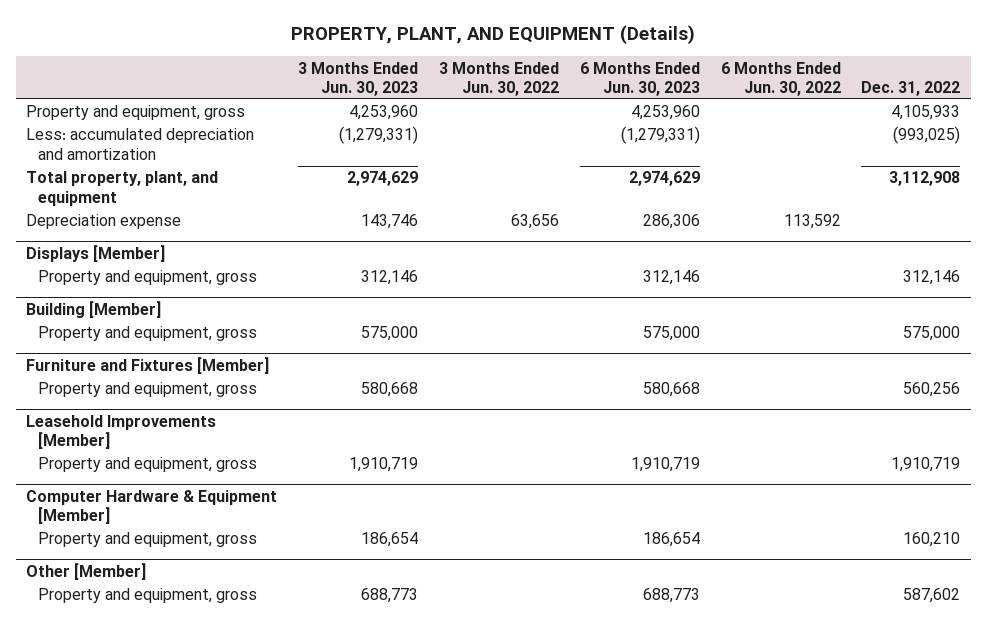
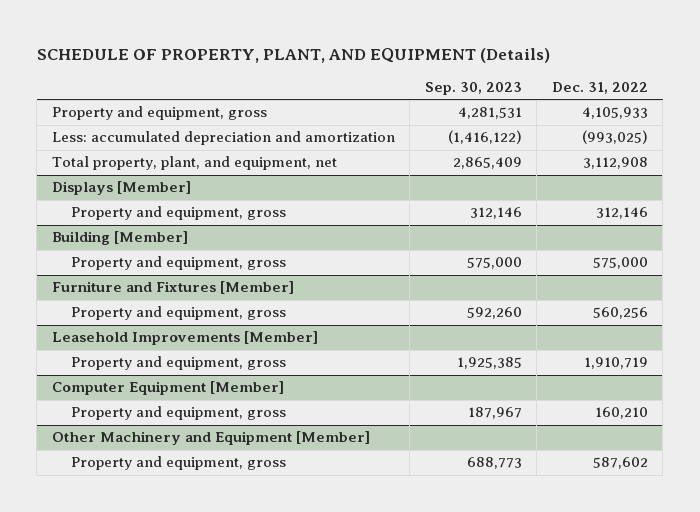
- PROPERTY, PLANT, AND EQUIPMENT (Details)
+ SCHEDULE OF PROPERTY, PLANT, AND EQUIPMENT (Details)
- | 3 Months Ended Jun. 30, 2023 | 3 Months Ended Jun. 30, 2022 | 6 Months Ended Jun. 30, 2023 | 6 Months Ended Jun. 30, 2022 | Dec. 31, 2022
+ | Sep. 30, 2023 | Dec. 31, 2022
- Total property, plant, and equipment | 2,974,629 | | 2,974,629 | | 3,112,908
- Depreciation expense | 143,746 | 63,656 | 286,306 | 113,592 |
+ Total property, plant, and equipment, net | 2,865,409 | 3,112,908
- Computer Hardware & Equipment [Member]
+ Computer Equipment [Member]
- Other [Member]
+ Other Machinery and Equipment [Member]

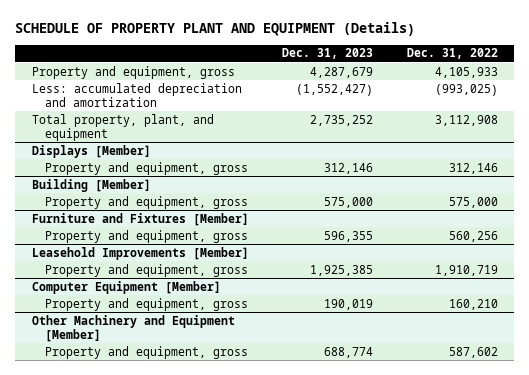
- SCHEDULE OF PROPERTY, PLANT, AND EQUIPMENT (Details)
+ SCHEDULE OF PROPERTY PLANT AND EQUIPMENT (Details)
- | Sep. 30, 2023 | Dec. 31, 2022
+ | Dec. 31, 2023 | Dec. 31, 2022
- Total property, plant, and equipment, net | 2,865,409 | 3,112,908
+ Total property, plant, and equipment | 2,735,252 | 3,112,908

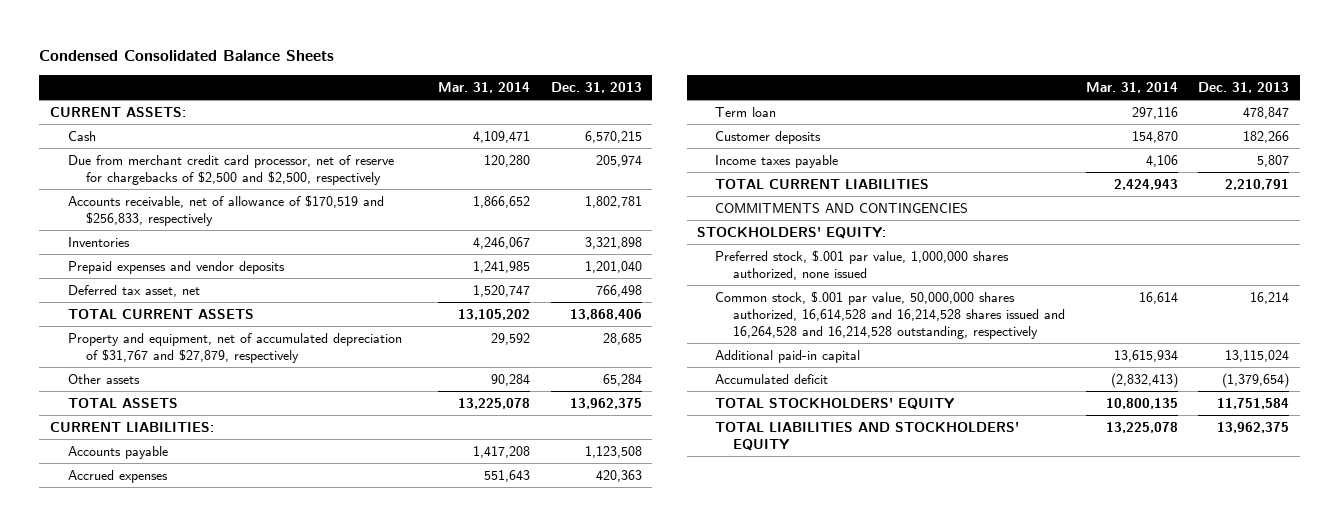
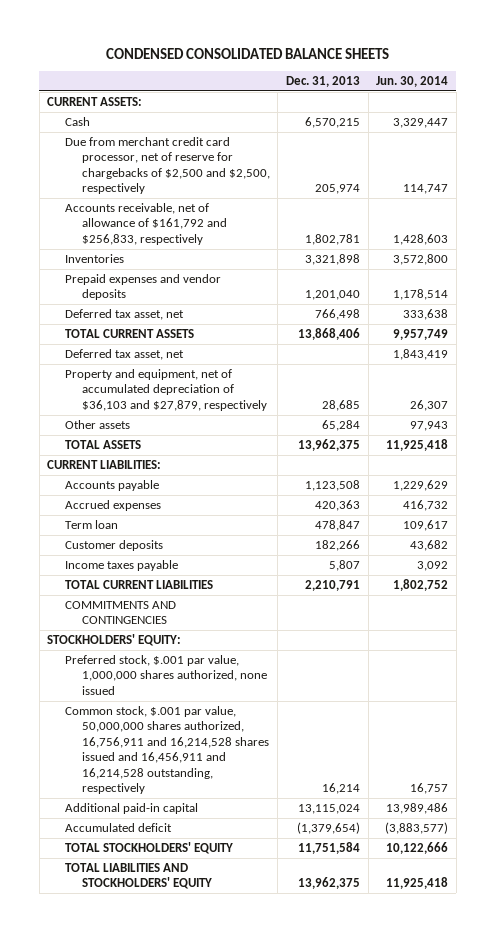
- Condensed Consolidated Balance Sheets
+ CONDENSED CONSOLIDATED BALANCE SHEETS
- | Mar. 31, 2014 | Dec. 31, 2013
+ | Dec. 31, 2013 | Jun. 30, 2014
- Accounts receivable, net of allowance of $170,519 and $256,833, respectively | 1,866,652 | 1,802,781
+ Accounts receivable, net of allowance of $161,792 and $256,833, respectively | 1,802,781 | 1,428,603
- Property and equipment, net of accumulated depreciation of $31,767 and $27,879, respectively | 29,592 | 28,685
+ Deferred tax asset, net | | 1,843,419
+ Property and equipment, net of accumulated depreciation of $36,103 and $27,879, respectively | 28,685 | 26,307
- Common stock, $.001 par value, 50,000,000 shares authorized, 16,614,528 and 16,214,528 shares issued and 16,264,528 and 16,214,528 outstanding, respectively | 16,614 | 16,214
+ Common stock, $.001 par value, 50,000,000 shares authorized, 16,756,911 and 16,214,528 shares issued and 16,456,911 and 16,214,528 outstanding, respectively | 16,214 | 16,757

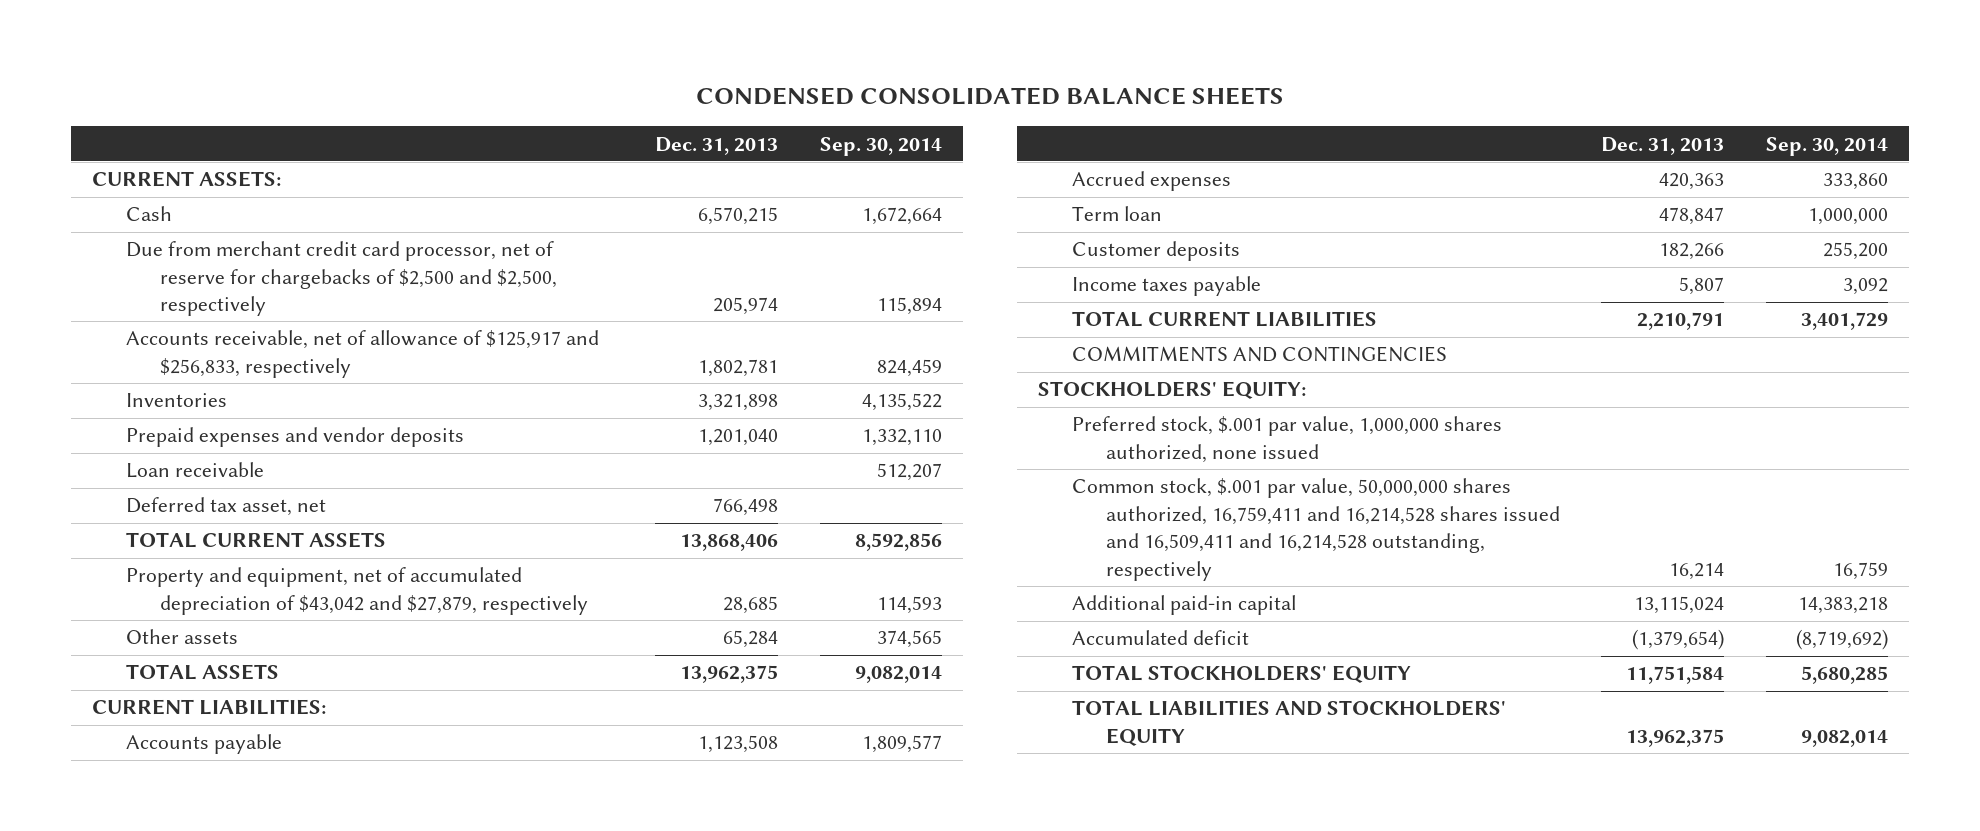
- | Dec. 31, 2013 | Jun. 30, 2014
+ | Dec. 31, 2013 | Sep. 30, 2014
- Accounts receivable, net of allowance of $161,792 and $256,833, respectively | 1,802,781 | 1,428,603
+ Accounts receivable, net of allowance of $125,917 and $256,833, respectively | 1,802,781 | 824,459
+ Loan receivable | | 512,207
- Deferred tax asset, net | | 1,843,419
- Property and equipment, net of accumulated depreciation of $36,103 and $27,879, respectively | 28,685 | 26,307
+ Property and equipment, net of accumulated depreciation of $43,042 and $27,879, respectively | 28,685 | 114,593
- Common stock, $.001 par value, 50,000,000 shares authorized, 16,756,911 and 16,214,528 shares issued and 16,456,911 and 16,214,528 outstanding, respectively | 16,214 | 16,757
+ Common stock, $.001 par value, 50,000,000 shares authorized, 16,759,411 and 16,214,528 shares issued and 16,509,411 and 16,214,528 outstanding, respectively | 16,214 | 16,759

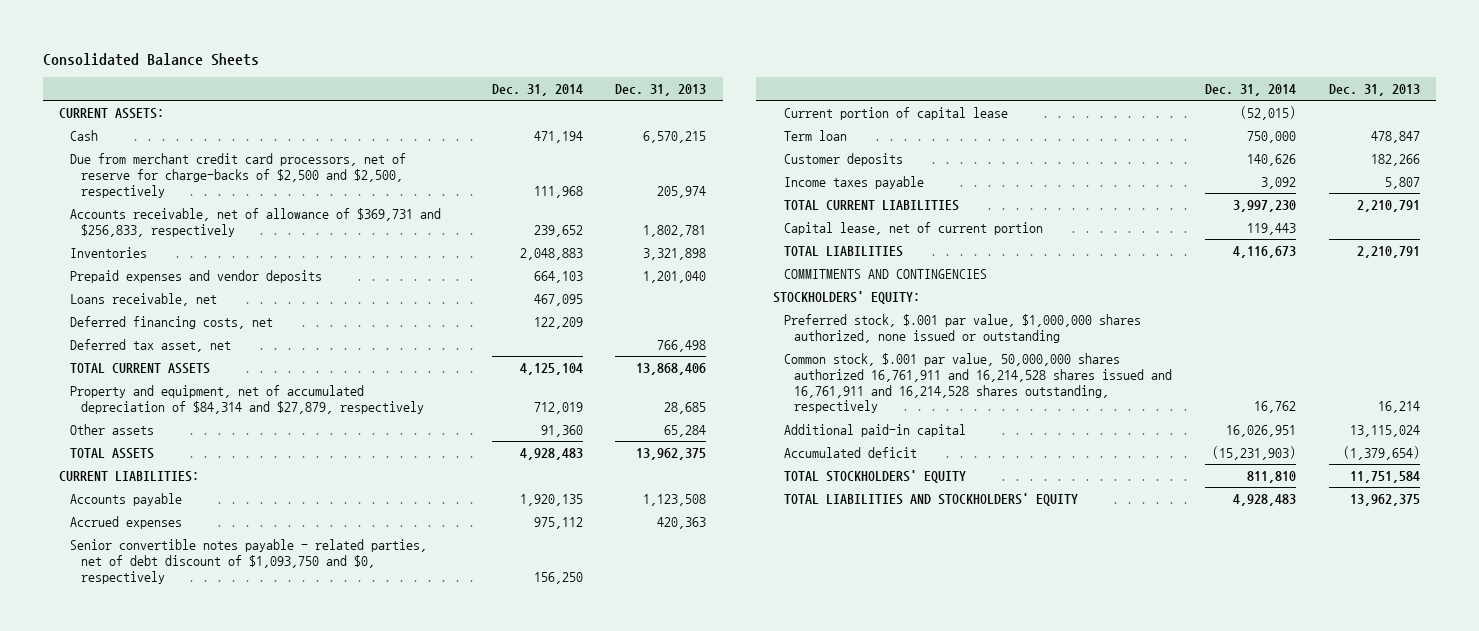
- CONDENSED CONSOLIDATED BALANCE SHEETS
+ Consolidated Balance Sheets
- | Dec. 31, 2013 | Sep. 30, 2014
+ | Dec. 31, 2014 | Dec. 31, 2013
- Due from merchant credit card processor, net of reserve for chargebacks of $2,500 and $2,500, respectively | 205,974 | 115,894
- Accounts receivable, net of allowance of $125,917 and $256,833, respectively | 1,802,781 | 824,459
+ Due from merchant credit card processors, net of reserve for charge-backs of $2,500 and $2,500, respectively | 111,968 | 205,974
+ Accounts receivable, net of allowance of $369,731 and $256,833, respectively | 239,652 | 1,802,781
- Loan receivable | | 512,207
+ Loans receivable, net | 467,095 |
+ Deferred financing costs, net | 122,209 |
- Property and equipment, net of accumulated depreciation of $43,042 and $27,879, respectively | 28,685 | 114,593
+ Property and equipment, net of accumulated depreciation of $84,314 and $27,879, respectively | 712,019 | 28,685
+ Senior convertible notes payable - related parties, net of debt discount of $1,093,750 and $0, respectively | 156,250 |
+ Current portion of capital lease | (52,015) |
+ Capital lease, net of current portion | 119,443 |
+ TOTAL LIABILITIES | 4,116,673 | 2,210,791
- Preferred stock, $.001 par value, 1,000,000 shares authorized, none issued
- Common stock, $.001 par value, 50,000,000 shares authorized, 16,759,411 and 16,214,528 shares issued and 16,509,411 and 16,214,528 outstanding, respectively | 16,214 | 16,759
+ Preferred stock, $.001 par value, $1,000,000 shares authorized, none issued or outstanding
+ Common stock, $.001 par value, 50,000,000 shares authorized 16,761,911 and 16,214,528 shares issued and 16,761,911 and 16,214,528 shares outstanding, respectively | 16,762 | 16,214

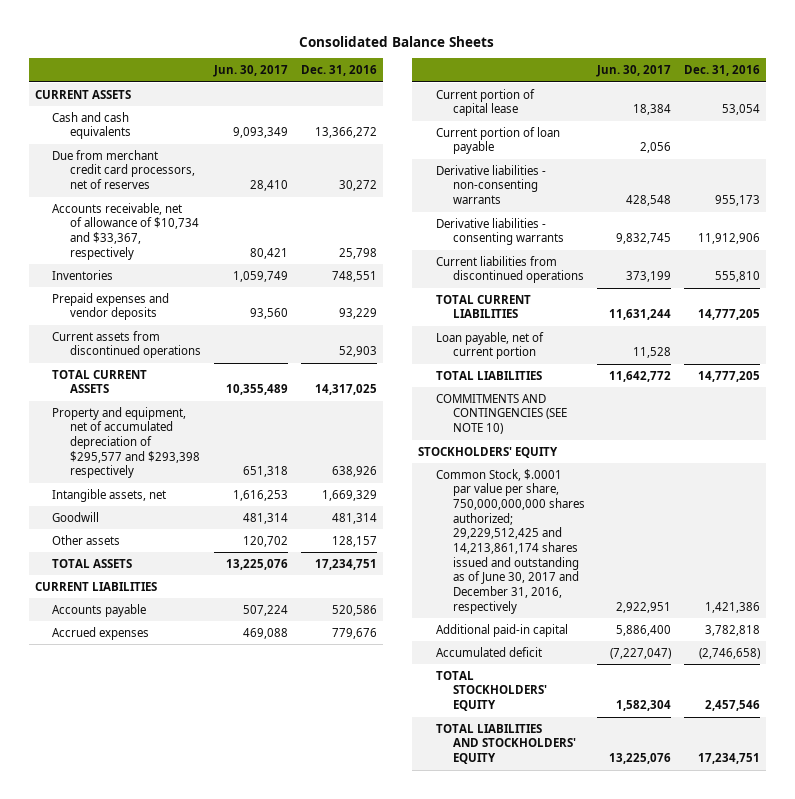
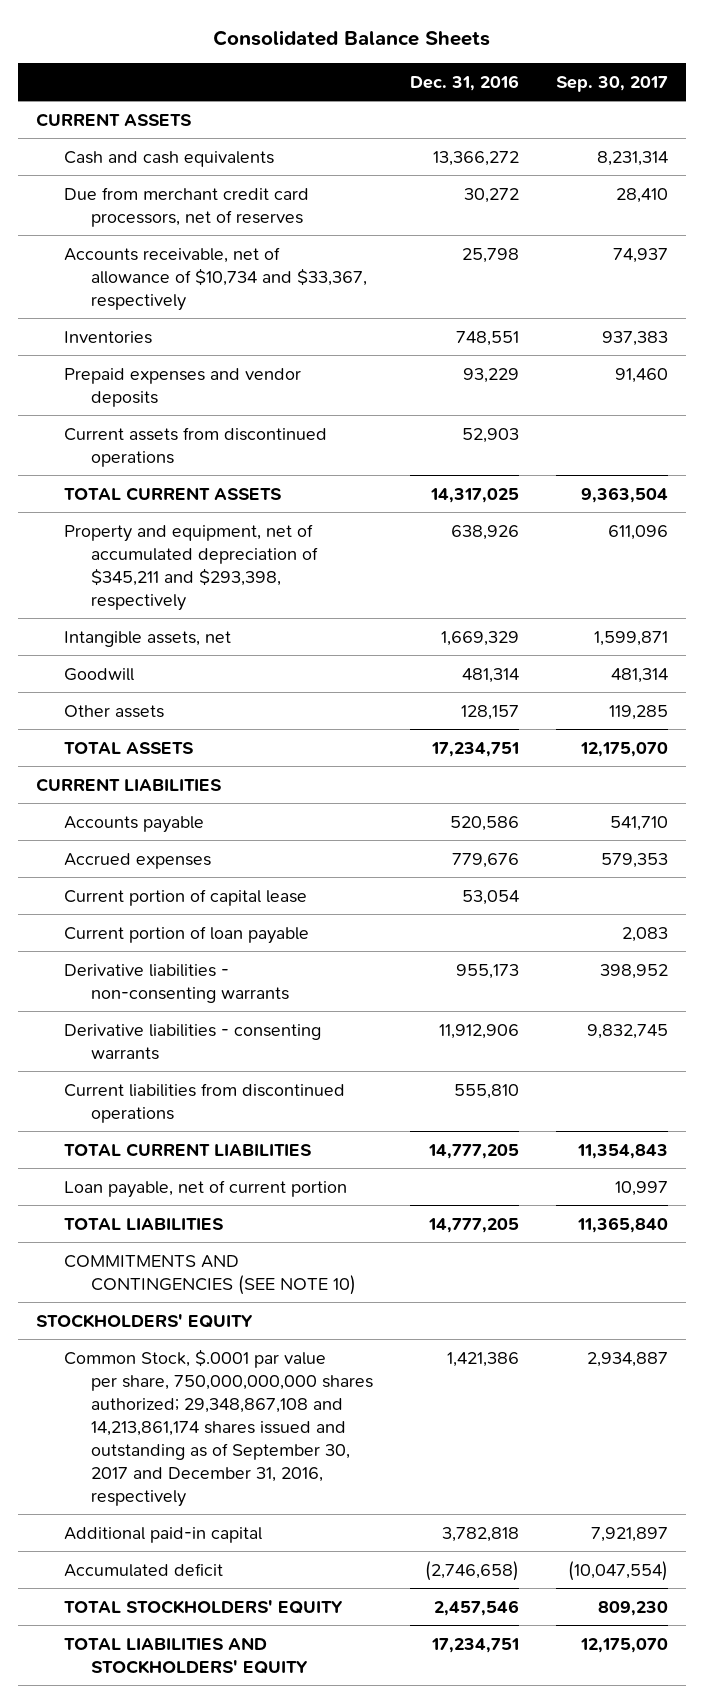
- | Jun. 30, 2017 | Dec. 31, 2016
+ | Dec. 31, 2016 | Sep. 30, 2017
- Property and equipment, net of accumulated depreciation of $295,577 and $293,398 respectively | 651,318 | 638,926
+ Property and equipment, net of accumulated depreciation of $345,211 and $293,398, respectively | 638,926 | 611,096
- Common Stock, $.0001 par value per share, 750,000,000,000 shares authorized; 29,229,512,425 and 14,213,861,174 shares issued and outstanding as of June 30, 2017 and December 31, 2016, respectively | 2,922,951 | 1,421,386
+ Common Stock, $.0001 par value per share, 750,000,000,000 shares authorized; 29,348,867,108 and 14,213,861,174 shares issued and outstanding as of September 30, 2017 and December 31, 2016, respectively | 1,421,386 | 2,934,887

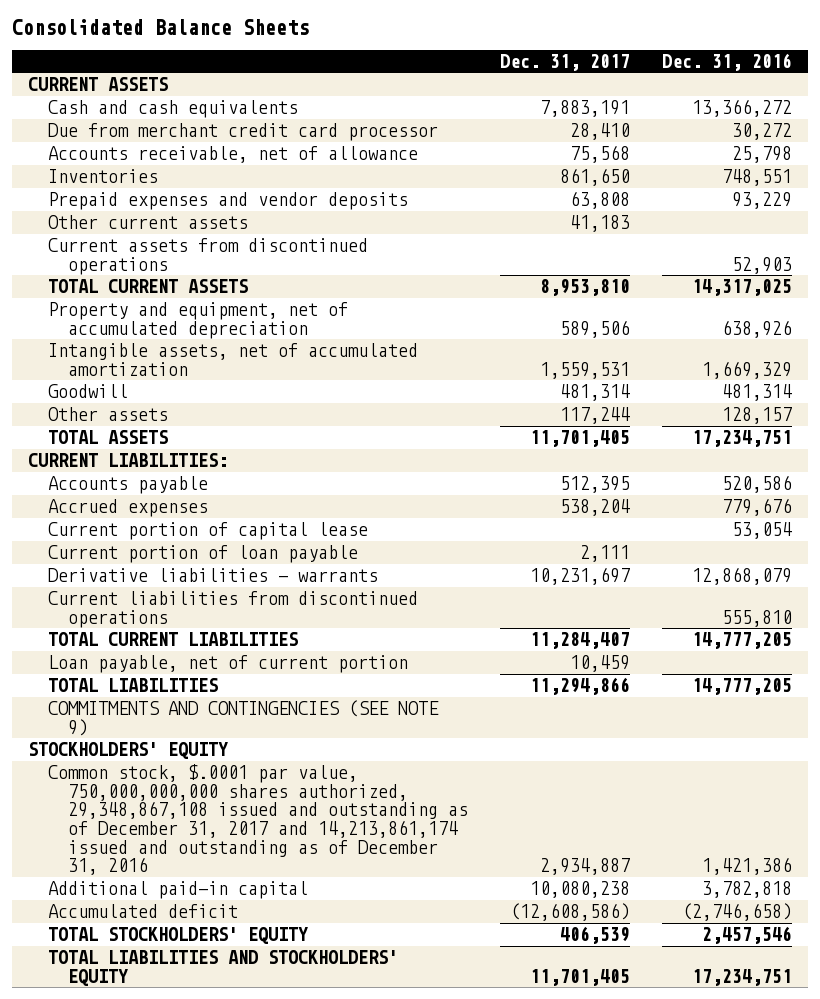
- | Dec. 31, 2016 | Sep. 30, 2017
+ | Dec. 31, 2017 | Dec. 31, 2016
- Due from merchant credit card processors, net of reserves | 30,272 | 28,410
- Accounts receivable, net of allowance of $10,734 and $33,367, respectively | 25,798 | 74,937
+ Due from merchant credit card processor | 28,410 | 30,272
+ Accounts receivable, net of allowance | 75,568 | 25,798
+ Other current assets | 41,183 |
- Property and equipment, net of accumulated depreciation of $345,211 and $293,398, respectively | 638,926 | 611,096
- Intangible assets, net | 1,669,329 | 1,599,871
+ Property and equipment, net of accumulated depreciation | 589,506 | 638,926
+ Intangible assets, net of accumulated amortization | 1,559,531 | 1,669,329
- CURRENT LIABILITIES
+ CURRENT LIABILITIES:
- Derivative liabilities - non-consenting warrants | 955,173 | 398,952
- Derivative liabilities - consenting warrants | 11,912,906 | 9,832,745
+ Derivative liabilities - warrants | 10,231,697 | 12,868,079
- COMMITMENTS AND CONTINGENCIES (SEE NOTE 10)
+ COMMITMENTS AND CONTINGENCIES (SEE NOTE 9)
- Common Stock, $.0001 par value per share, 750,000,000,000 shares authorized; 29,348,867,108 and 14,213,861,174 shares issued and outstanding as of September 30, 2017 and December 31, 2016, respectively | 1,421,386 | 2,934,887
+ Common stock, $.0001 par value, 750,000,000,000 shares authorized, 29,348,867,108 issued and outstanding as of December 31, 2017 and 14,213,861,174 issued and outstanding as of December 31, 2016 | 2,934,887 | 1,421,386

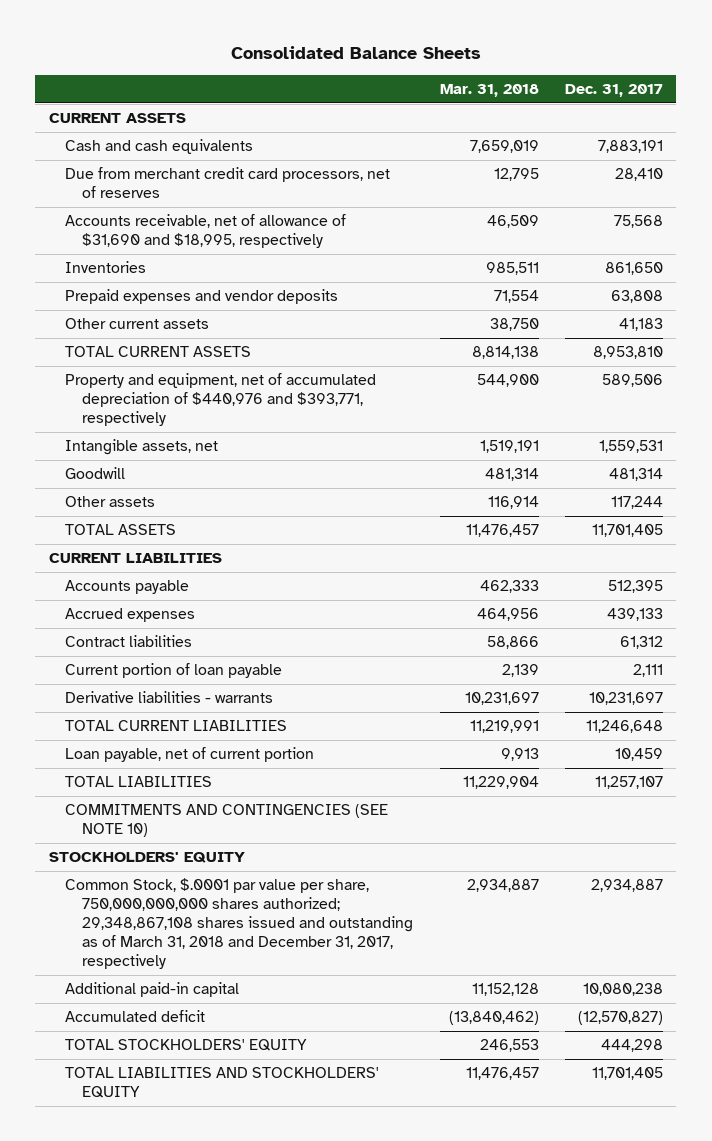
- | Dec. 31, 2017 | Dec. 31, 2016
+ | Mar. 31, 2018 | Dec. 31, 2017
- Due from merchant credit card processor | 28,410 | 30,272
- Accounts receivable, net of allowance | 75,568 | 25,798
+ Due from merchant credit card processors, net of reserves | 12,795 | 28,410
+ Accounts receivable, net of allowance of $31,690 and $18,995, respectively | 46,509 | 75,568
- Current assets from discontinued operations | | 52,903
- Property and equipment, net of accumulated depreciation | 589,506 | 638,926
- Intangible assets, net of accumulated amortization | 1,559,531 | 1,669,329
+ Property and equipment, net of accumulated depreciation of $440,976 and $393,771, respectively | 544,900 | 589,506
+ Intangible assets, net | 1,519,191 | 1,559,531
- CURRENT LIABILITIES:
+ CURRENT LIABILITIES
- Accrued expenses | 538,204 | 779,676
- Current portion of capital lease | | 53,054
+ Accrued expenses | 464,956 | 439,133
+ Contract liabilities | 58,866 | 61,312
- Current liabilities from discontinued operations | | 555,810
- TOTAL CURRENT LIABILITIES | 11,284,407 | 14,777,205
+ TOTAL CURRENT LIABILITIES | 11,219,991 | 11,246,648
- TOTAL LIABILITIES | 11,294,866 | 14,777,205
- COMMITMENTS AND CONTINGENCIES (SEE NOTE 9)
+ TOTAL LIABILITIES | 11,229,904 | 11,257,107
+ COMMITMENTS AND CONTINGENCIES (SEE NOTE 10)
- Common stock, $.0001 par value, 750,000,000,000 shares authorized, 29,348,867,108 issued and outstanding as of December 31, 2017 and 14,213,861,174 issued and outstanding as of December 31, 2016 | 2,934,887 | 1,421,386
+ Common Stock, $.0001 par value per share, 750,000,000,000 shares authorized; 29,348,867,108 shares issued and outstanding as of March 31, 2018 and December 31, 2017, respectively | 2,934,887 | 2,934,887
- Accumulated deficit | (12,608,586) | (2,746,658)
- TOTAL STOCKHOLDERS' EQUITY | 406,539 | 2,457,546
+ Accumulated deficit | (13,840,462) | (12,570,827)
+ TOTAL STOCKHOLDERS' EQUITY | 246,553 | 444,298

